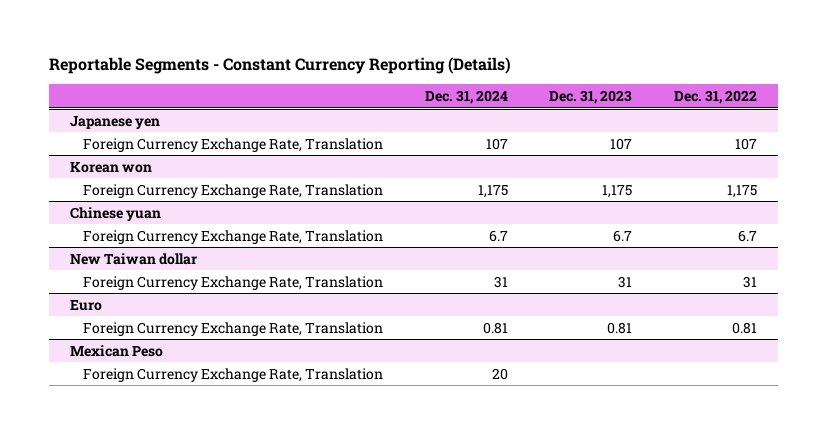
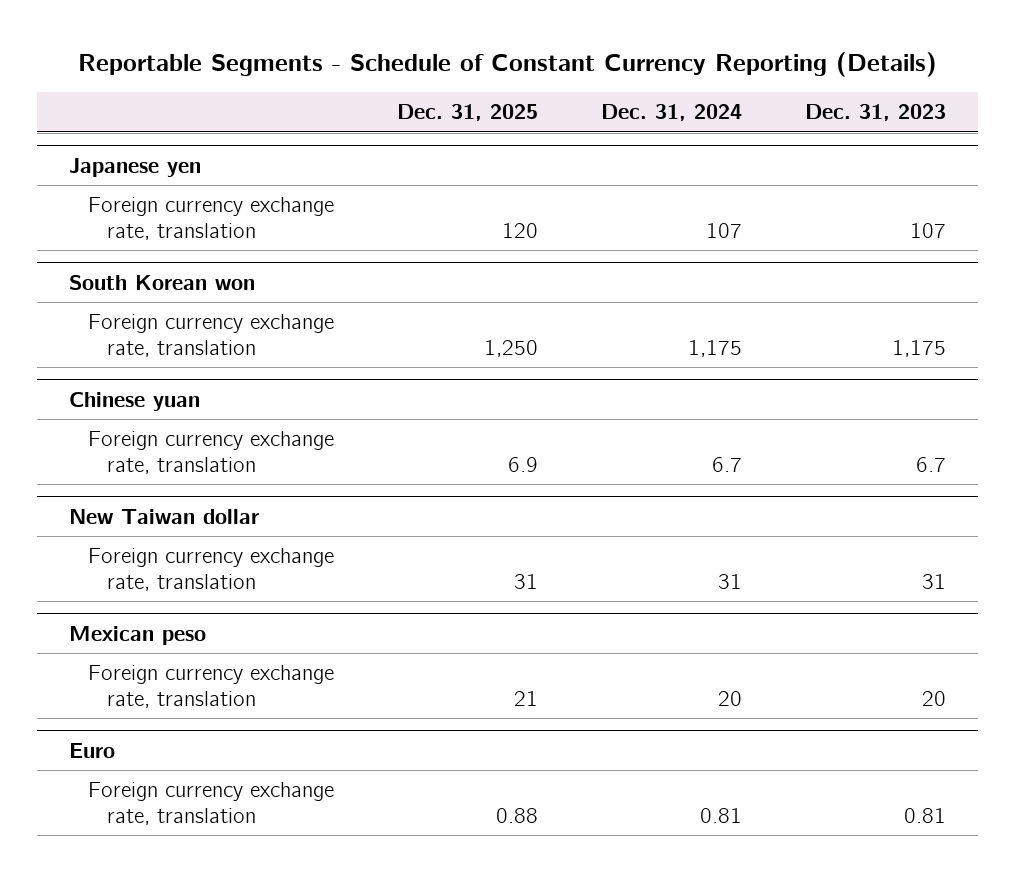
- Reportable Segments - Constant Currency Reporting (Details)
+ Reportable Segments - Schedule of Constant Currency Reporting (Details)
- | Dec. 31, 2024 | Dec. 31, 2023 | Dec. 31, 2022
+ | Dec. 31, 2025 | Dec. 31, 2024 | Dec. 31, 2023
@ Japanese yen
- Foreign Currency Exchange Rate, Translation | 107 | 107 | 107
- Korean won
- Foreign Currency Exchange Rate, Translation | 1,175 | 1,175 | 1,175
@ Japanese yen
+ Foreign currency exchange rate, translation | 120 | 107 | 107
+ South Korean won
+ Foreign currency exchange rate, translation | 1,250 | 1,175 | 1,175
@ Chinese yuan
- Foreign Currency Exchange Rate, Translation | 6.7 | 6.7 | 6.7
+ Foreign currency exchange rate, translation | 6.9 | 6.7 | 6.7
@ New Taiwan dollar
- Foreign Currency Exchange Rate, Translation | 31 | 31 | 31
+ Foreign currency exchange rate, translation | 31 | 31 | 31
+ Mexican peso
+ Foreign currency exchange rate, translation | 21 | 20 | 20
@ Euro
- Foreign Currency Exchange Rate, Translation | 0.81 | 0.81 | 0.81
- Mexican Peso
- Foreign Currency Exchange Rate, Translation | 20 | |
@ Euro
+ Foreign currency exchange rate, translation | 0.88 | 0.81 | 0.81

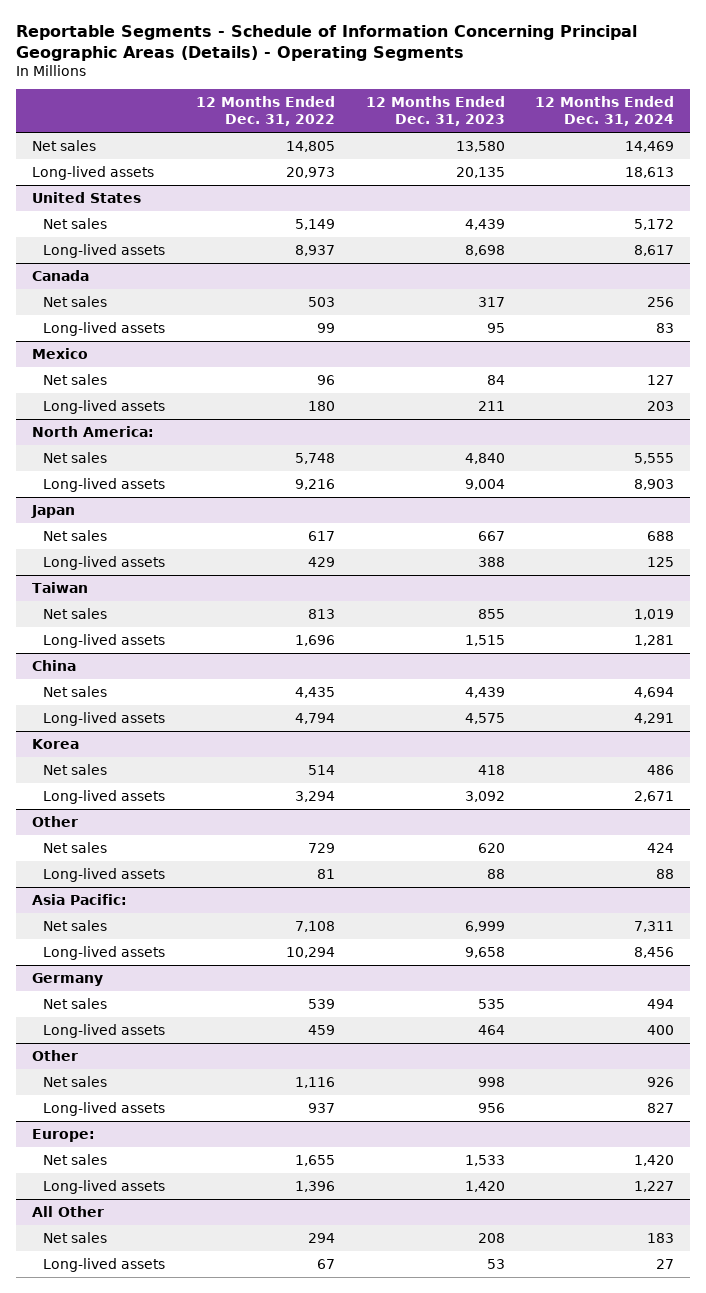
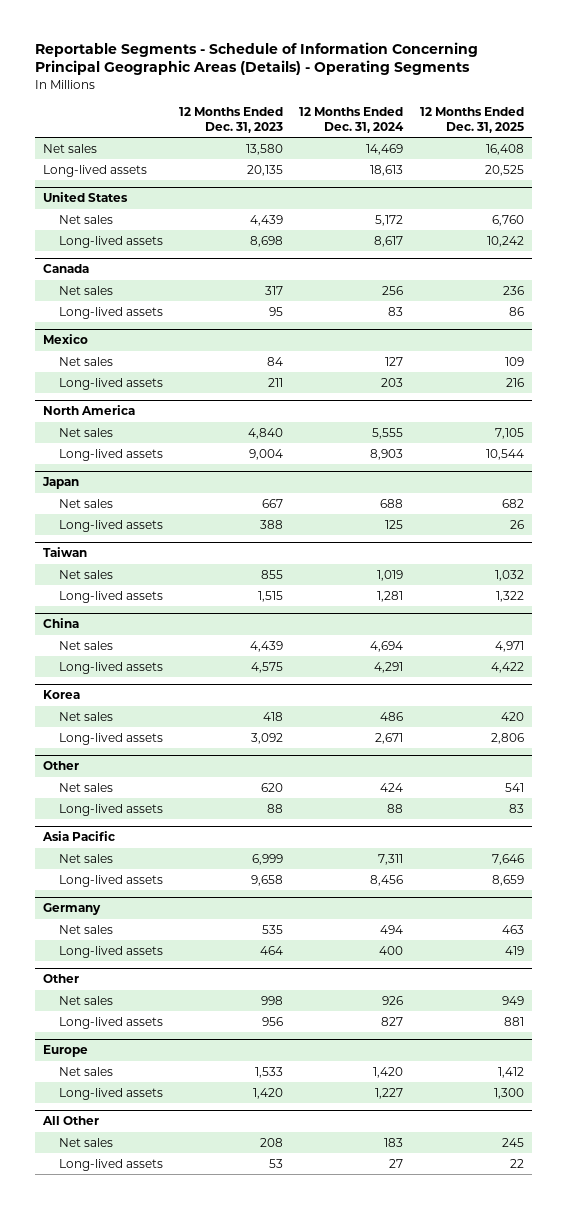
- | 12 Months Ended Dec. 31, 2022 | 12 Months Ended Dec. 31, 2023 | 12 Months Ended Dec. 31, 2024
+ | 12 Months Ended Dec. 31, 2023 | 12 Months Ended Dec. 31, 2024 | 12 Months Ended Dec. 31, 2025
- North America:
+ North America
- Asia Pacific:
+ Asia Pacific
- Europe:
+ Europe

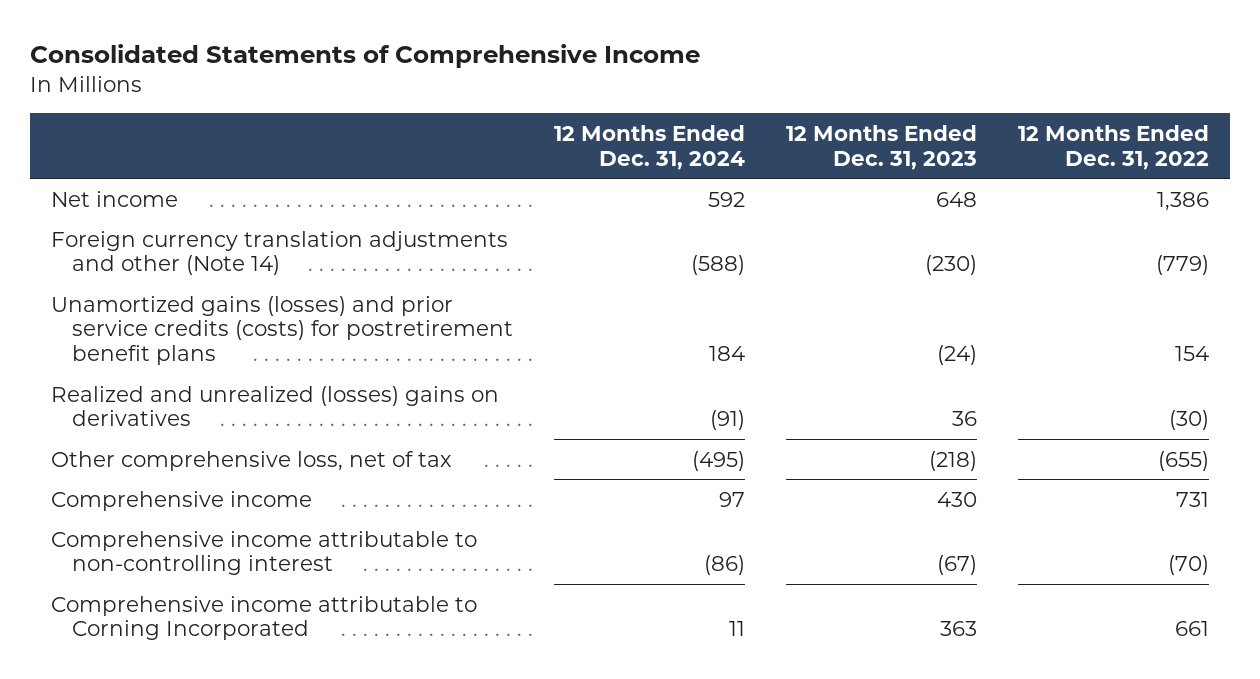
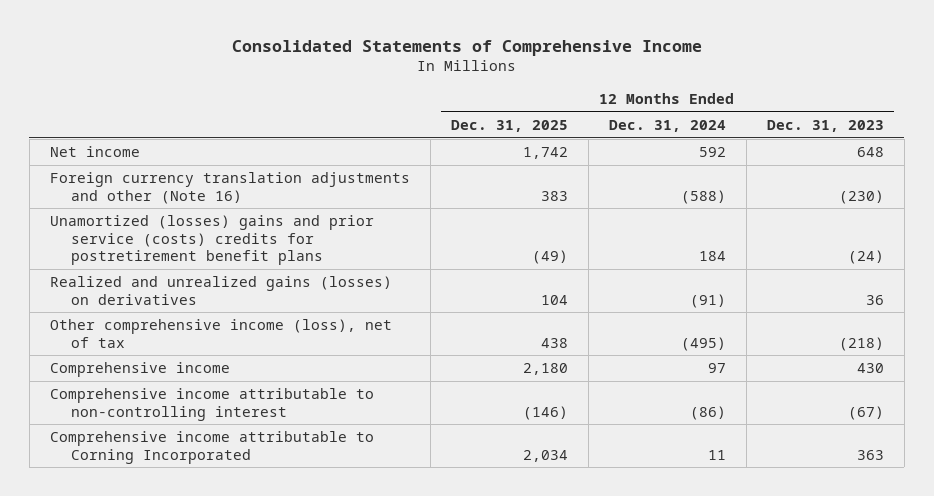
- | 12 Months Ended Dec. 31, 2024 | 12 Months Ended Dec. 31, 2023 | 12 Months Ended Dec. 31, 2022
+ | 12 Months Ended Dec. 31, 2025 | 12 Months Ended Dec. 31, 2024 | 12 Months Ended Dec. 31, 2023
- Foreign currency translation adjustments and other (Note 14) | (588) | (230) | (779)
- Unamortized gains (losses) and prior service credits (costs) for postretirement benefit plans | 184 | (24) | 154
- Realized and unrealized (losses) gains on derivatives | (91) | 36 | (30)
- Other comprehensive loss, net of tax | (495) | (218) | (655)
+ Foreign currency translation adjustments and other (Note 16) | 383 | (588) | (230)
+ Unamortized (losses) gains and prior service (costs) credits for postretirement benefit plans | (49) | 184 | (24)
+ Realized and unrealized gains (losses) on derivatives | 104 | (91) | 36
+ Other comprehensive income (loss), net of tax | 438 | (495) | (218)

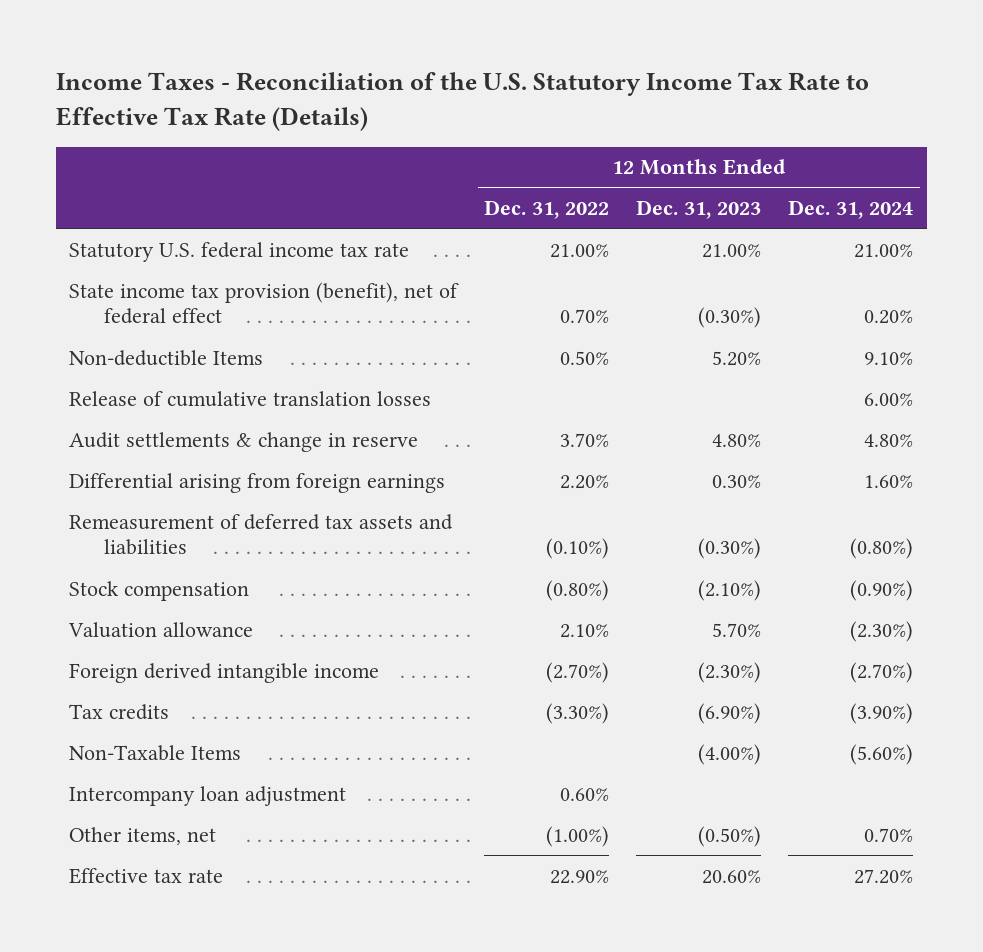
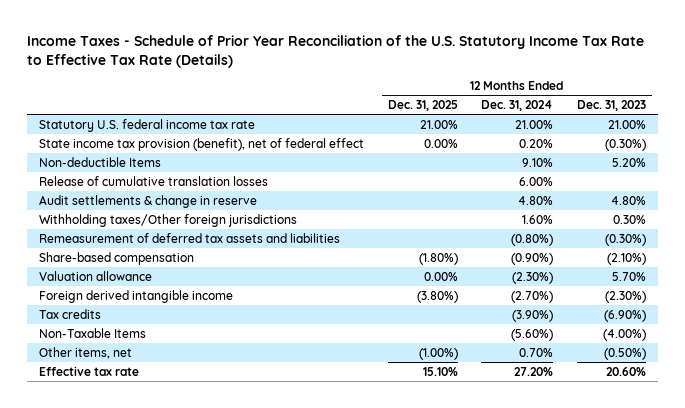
- Income Taxes - Reconciliation of the U.S. Statutory Income Tax Rate to Effective Tax Rate (Details)
+ Income Taxes - Schedule of Prior Year Reconciliation of the U.S. Statutory Income Tax Rate to Effective Tax Rate (Details)
- | 12 Months Ended Dec. 31, 2022 | 12 Months Ended Dec. 31, 2023 | 12 Months Ended Dec. 31, 2024
+ | 12 Months Ended Dec. 31, 2025 | 12 Months Ended Dec. 31, 2024 | 12 Months Ended Dec. 31, 2023
- Differential arising from foreign earnings | 2.20% | 0.30% | 1.60%
+ Withholding taxes/Other foreign jurisdictions | | 1.60% | 0.30%
- Stock compensation | (0.80%) | (2.10%) | (0.90%)
+ Share-based compensation | (1.80%) | (0.90%) | (2.10%)
- Intercompany loan adjustment | 0.60% | |

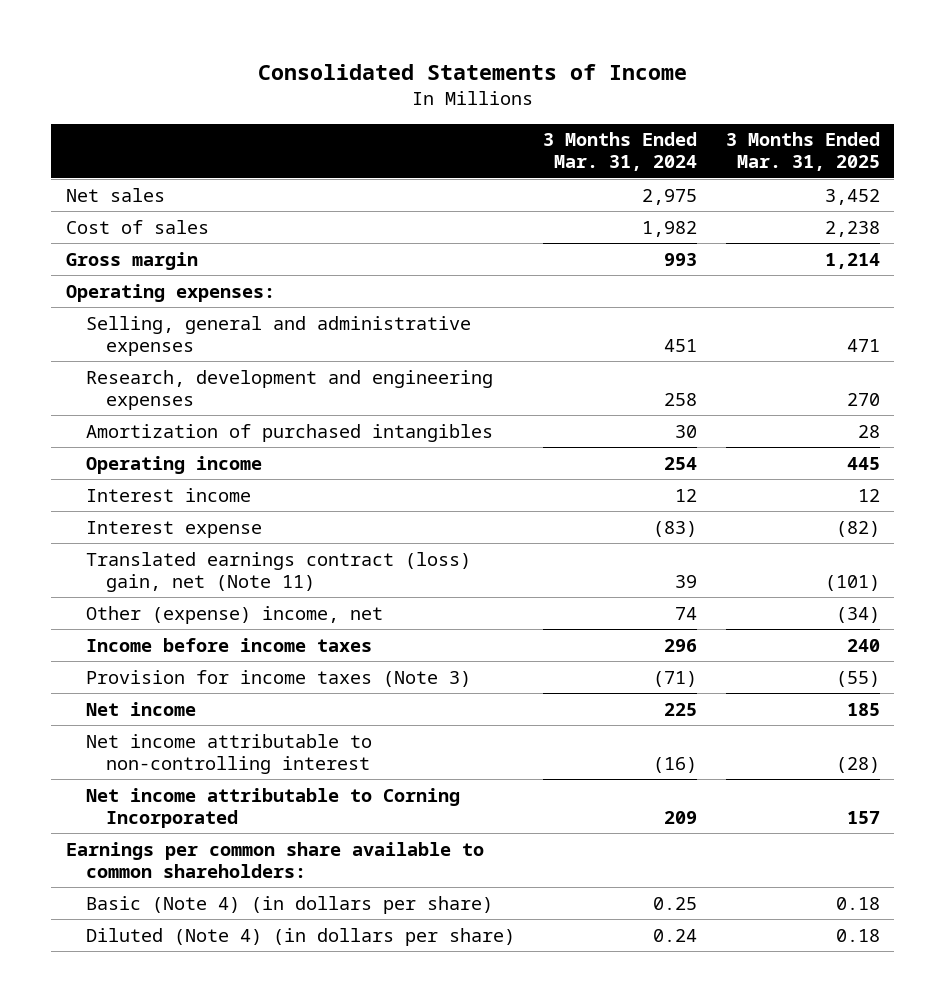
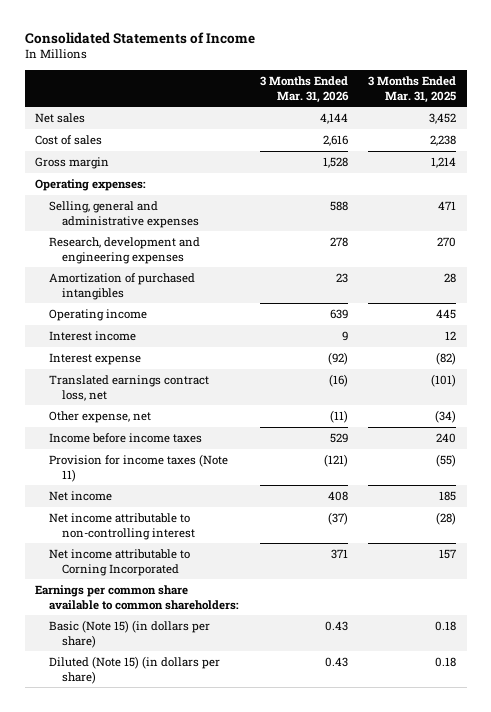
- | 3 Months Ended Mar. 31, 2024 | 3 Months Ended Mar. 31, 2025
+ | 3 Months Ended Mar. 31, 2026 | 3 Months Ended Mar. 31, 2025
- Translated earnings contract (loss) gain, net (Note 11) | 39 | (101)
- Other (expense) income, net | 74 | (34)
+ Translated earnings contract loss, net | (16) | (101)
+ Other expense, net | (11) | (34)
- Provision for income taxes (Note 3) | (71) | (55)
+ Provision for income taxes (Note 11) | (121) | (55)
- Basic (Note 4) (in dollars per share) | 0.25 | 0.18
- Diluted (Note 4) (in dollars per share) | 0.24 | 0.18
+ Basic (Note 15) (in dollars per share) | 0.43 | 0.18
+ Diluted (Note 15) (in dollars per share) | 0.43 | 0.18

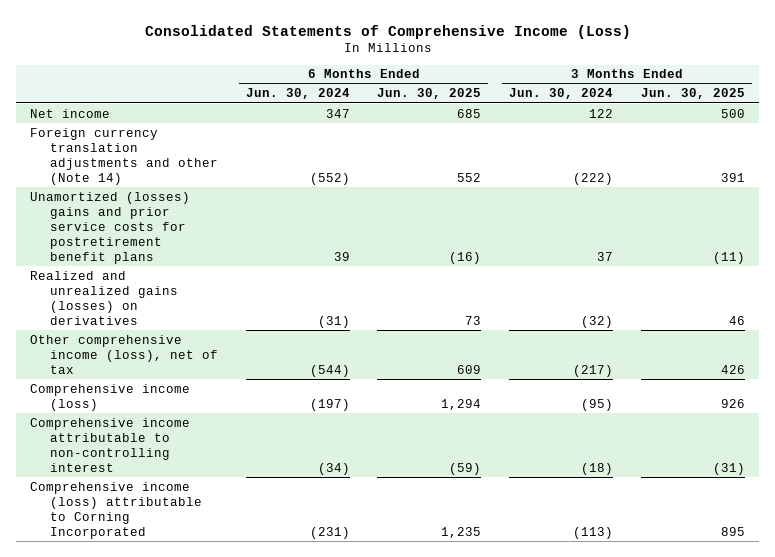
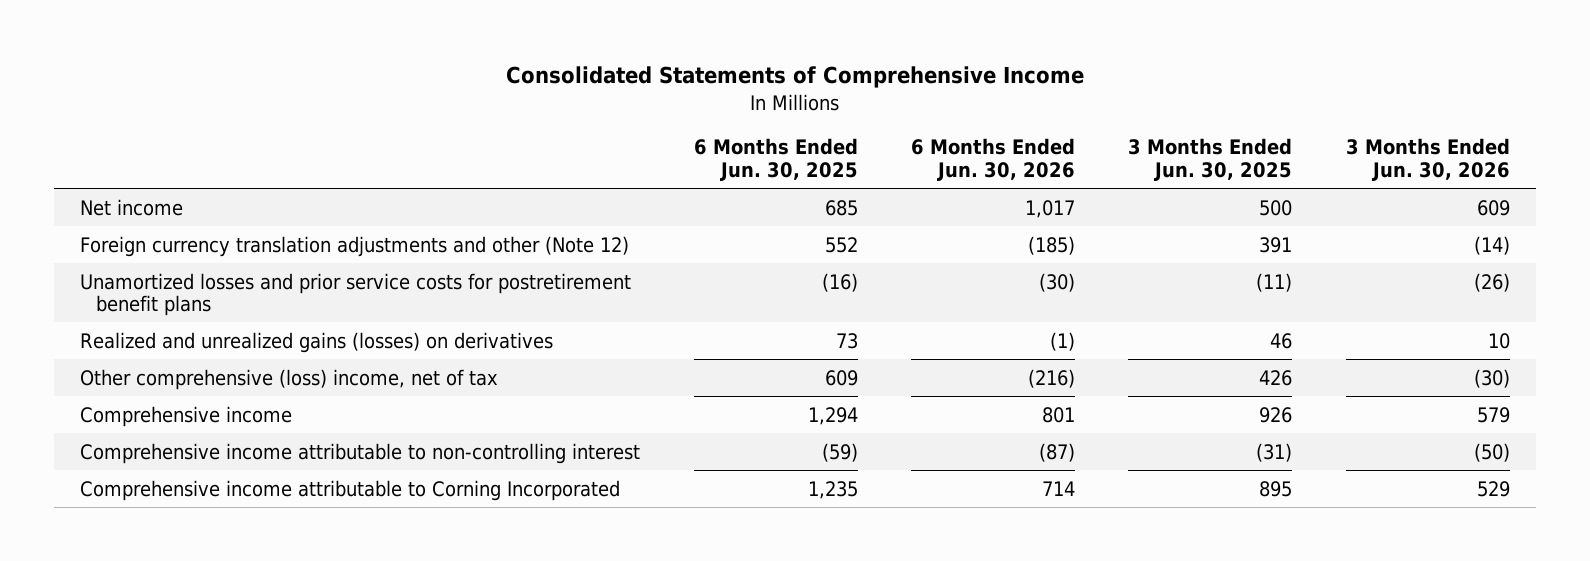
- Consolidated Statements of Comprehensive Income (Loss)
+ Consolidated Statements of Comprehensive Income
- | 6 Months Ended Jun. 30, 2024 | 6 Months Ended Jun. 30, 2025 | 3 Months Ended Jun. 30, 2024 | 3 Months Ended Jun. 30, 2025
+ | 6 Months Ended Jun. 30, 2025 | 6 Months Ended Jun. 30, 2026 | 3 Months Ended Jun. 30, 2025 | 3 Months Ended Jun. 30, 2026
- Foreign currency translation adjustments and other (Note 14) | (552) | 552 | (222) | 391
- Unamortized (losses) gains and prior service costs for postretirement benefit plans | 39 | (16) | 37 | (11)
+ Foreign currency translation adjustments and other (Note 12) | 552 | (185) | 391 | (14)
+ Unamortized losses and prior service costs for postretirement benefit plans | (16) | (30) | (11) | (26)
- Other comprehensive income (loss), net of tax | (544) | 609 | (217) | 426
- Comprehensive income (loss) | (197) | 1,294 | (95) | 926
+ Other comprehensive (loss) income, net of tax | 609 | (216) | 426 | (30)
+ Comprehensive income | 1,294 | 801 | 926 | 579
- Comprehensive income (loss) attributable to Corning Incorporated | (231) | 1,235 | (113) | 895
+ Comprehensive income attributable to Corning Incorporated | 1,235 | 714 | 895 | 529

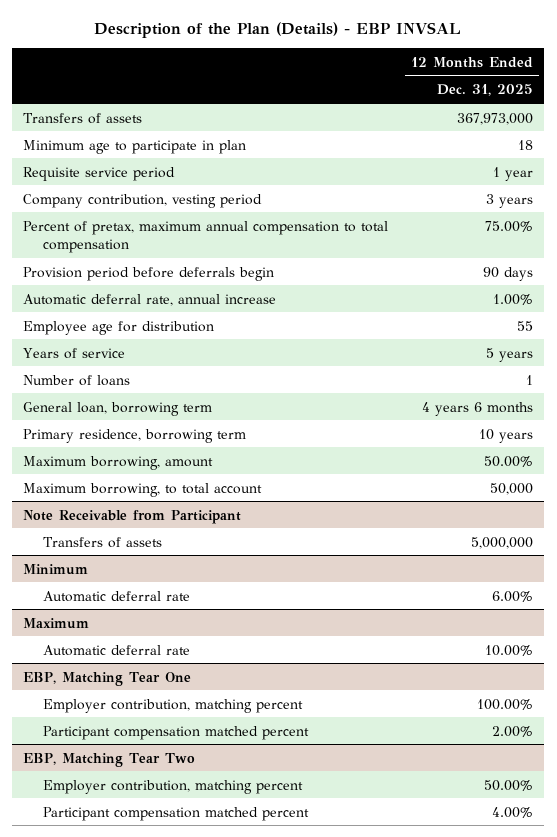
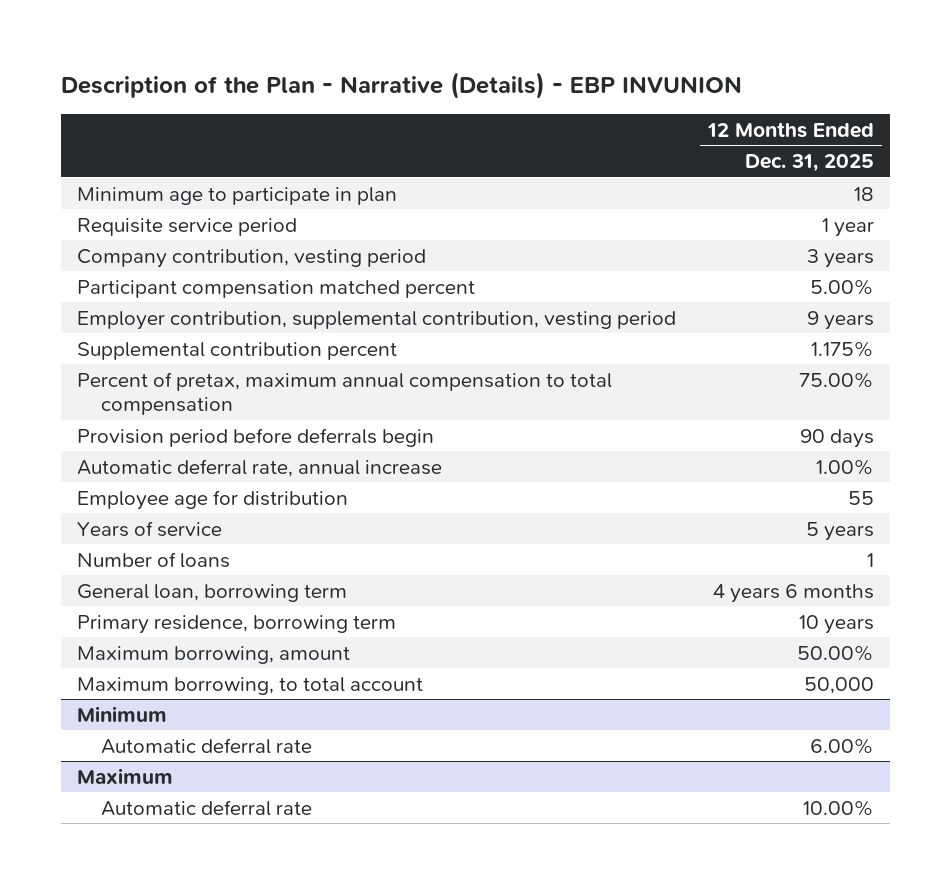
- Description of the Plan (Details) - EBP INVSAL
+ Description of the Plan - Narrative (Details) - EBP INVUNION
- Transfers of assets | 367,973,000
+ Participant compensation matched percent | 5.00%
+ Employer contribution, supplemental contribution, vesting period | 9 years
+ Supplemental contribution percent | 1.175%
- Note Receivable from Participant
- Transfers of assets | 5,000,000
- EBP, Matching Tear One
- Employer contribution, matching percent | 100.00%
- Participant compensation matched percent | 2.00%
- EBP, Matching Tear Two
- Employer contribution, matching percent | 50.00%
- Participant compensation matched percent | 4.00%

